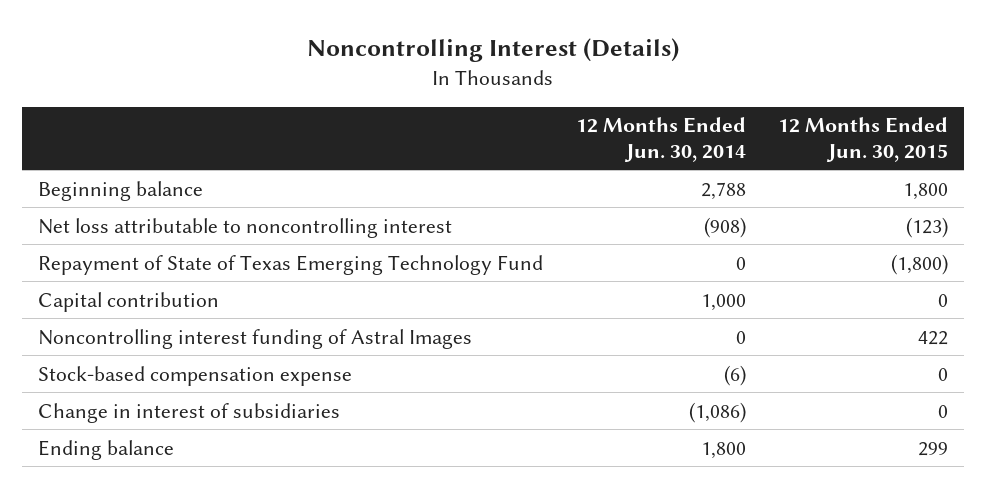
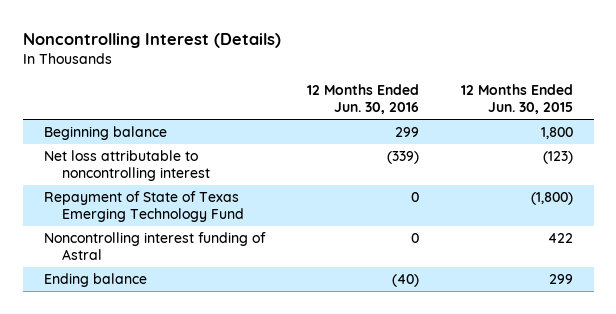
- | 12 Months Ended Jun. 30, 2014 | 12 Months Ended Jun. 30, 2015
+ | 12 Months Ended Jun. 30, 2016 | 12 Months Ended Jun. 30, 2015
- Capital contribution | 1,000 | 0
- Noncontrolling interest funding of Astral Images | 0 | 422
- Stock-based compensation expense | (6) | 0
- Change in interest of subsidiaries | (1,086) | 0
+ Noncontrolling interest funding of Astral | 0 | 422

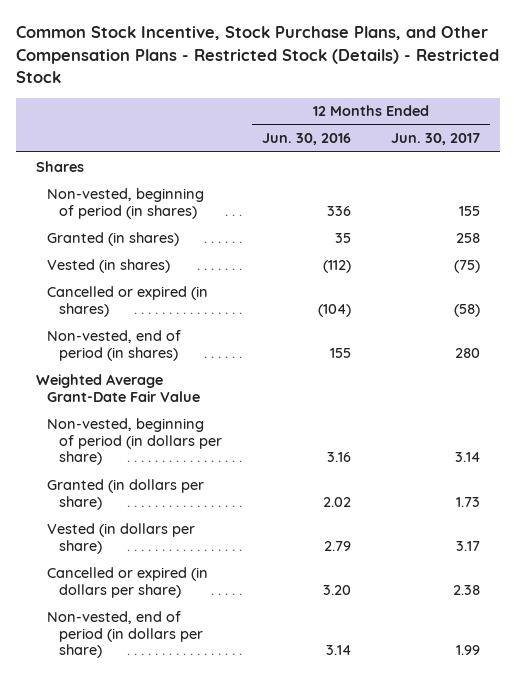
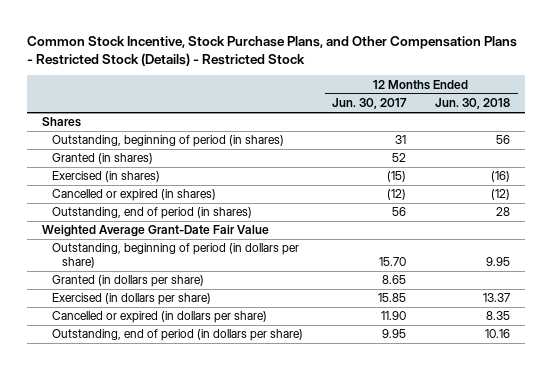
- | 12 Months Ended Jun. 30, 2016 | 12 Months Ended Jun. 30, 2017
+ | 12 Months Ended Jun. 30, 2017 | 12 Months Ended Jun. 30, 2018
- Non-vested, beginning of period (in shares) | 336 | 155
- Granted (in shares) | 35 | 258
- Vested (in shares) | (112) | (75)
- Cancelled or expired (in shares) | (104) | (58)
- Non-vested, end of period (in shares) | 155 | 280
+ Outstanding, beginning of period (in shares) | 31 | 56
+ Granted (in shares) | 52 |
+ Exercised (in shares) | (15) | (16)
+ Cancelled or expired (in shares) | (12) | (12)
+ Outstanding, end of period (in shares) | 56 | 28
- Non-vested, beginning of period (in dollars per share) | 3.16 | 3.14
- Granted (in dollars per share) | 2.02 | 1.73
- Vested (in dollars per share) | 2.79 | 3.17
- Cancelled or expired (in dollars per share) | 3.20 | 2.38
- Non-vested, end of period (in dollars per share) | 3.14 | 1.99
+ Outstanding, beginning of period (in dollars per share) | 15.70 | 9.95
+ Granted (in dollars per share) | 8.65 |
+ Exercised (in dollars per share) | 15.85 | 13.37
+ Cancelled or expired (in dollars per share) | 11.90 | 8.35
+ Outstanding, end of period (in dollars per share) | 9.95 | 10.16

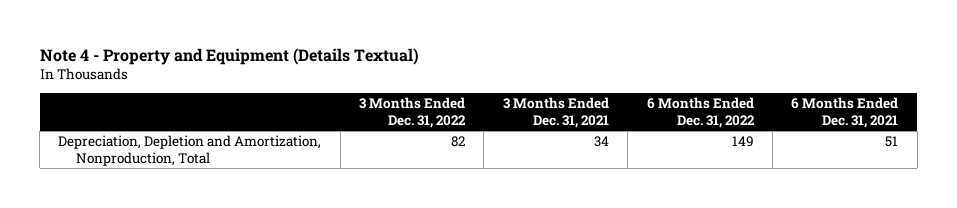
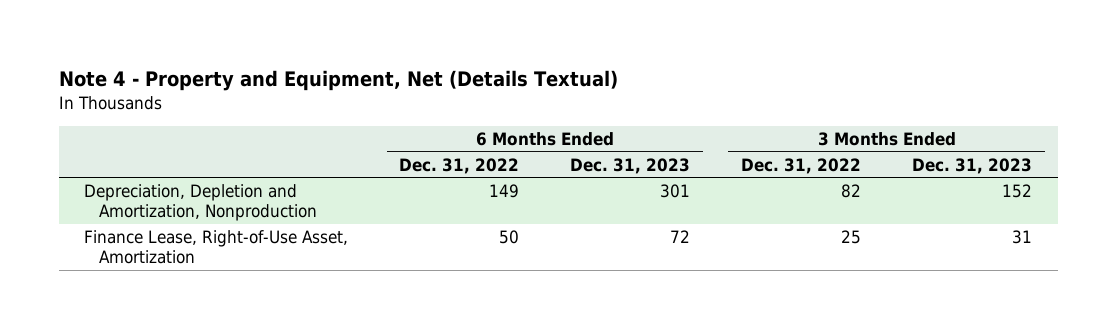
- Note 4 - Property and Equipment (Details Textual)
+ Note 4 - Property and Equipment, Net (Details Textual)
- | 3 Months Ended Dec. 31, 2022 | 3 Months Ended Dec. 31, 2021 | 6 Months Ended Dec. 31, 2022 | 6 Months Ended Dec. 31, 2021
+ | 6 Months Ended Dec. 31, 2022 | 6 Months Ended Dec. 31, 2023 | 3 Months Ended Dec. 31, 2022 | 3 Months Ended Dec. 31, 2023
- Depreciation, Depletion and Amortization, Nonproduction, Total | 82 | 34 | 149 | 51
+ Depreciation, Depletion and Amortization, Nonproduction | 149 | 301 | 82 | 152
+ Finance Lease, Right-of-Use Asset, Amortization | 50 | 72 | 25 | 31

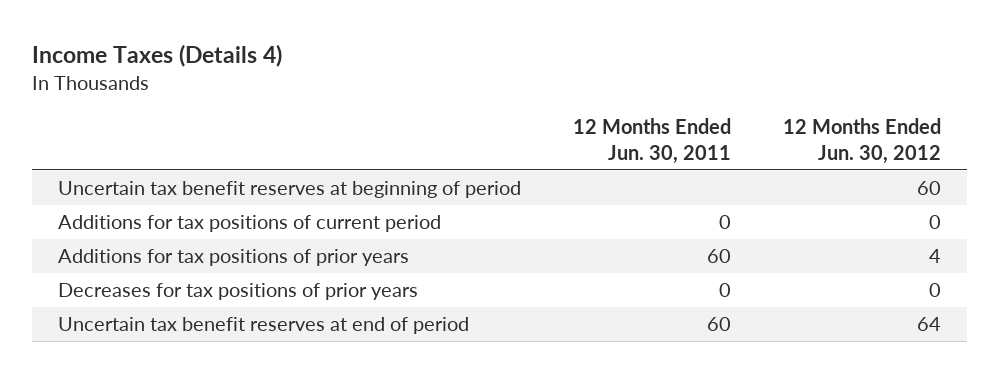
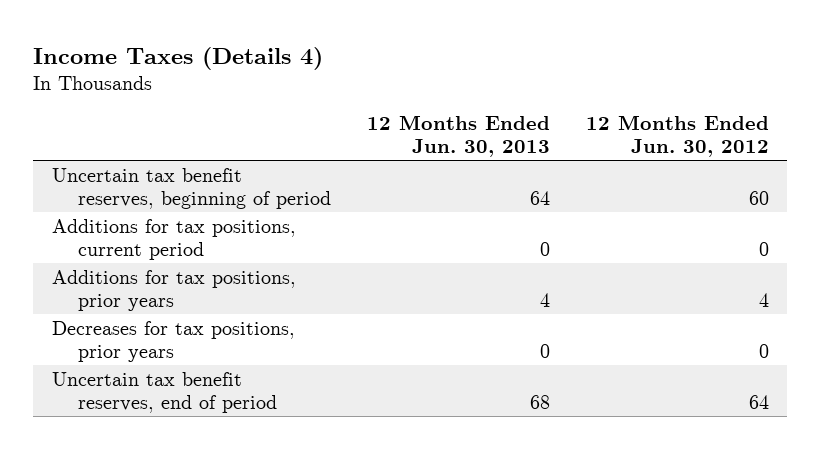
- | 12 Months Ended Jun. 30, 2011 | 12 Months Ended Jun. 30, 2012
+ | 12 Months Ended Jun. 30, 2013 | 12 Months Ended Jun. 30, 2012
- Uncertain tax benefit reserves at beginning of period | | 60
- Additions for tax positions of current period | 0 | 0
- Additions for tax positions of prior years | 60 | 4
- Decreases for tax positions of prior years | 0 | 0
- Uncertain tax benefit reserves at end of period | 60 | 64
+ Uncertain tax benefit reserves, beginning of period | 64 | 60
+ Additions for tax positions, current period | 0 | 0
+ Additions for tax positions, prior years | 4 | 4
+ Decreases for tax positions, prior years | 0 | 0
+ Uncertain tax benefit reserves, end of period | 68 | 64

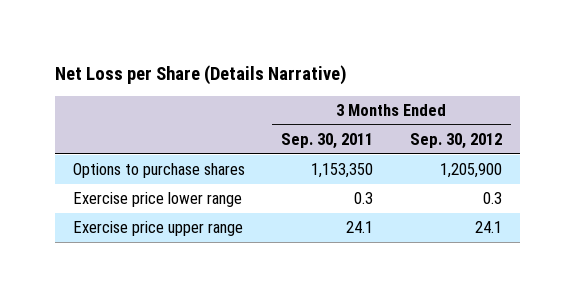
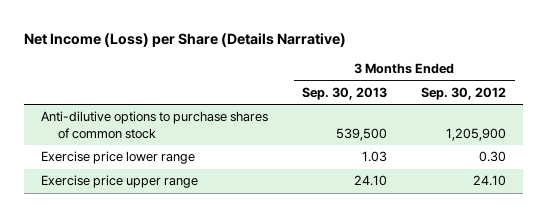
- Net Loss per Share (Details Narrative)
+ Net Income (Loss) per Share (Details Narrative)
- | 3 Months Ended Sep. 30, 2011 | 3 Months Ended Sep. 30, 2012
+ | 3 Months Ended Sep. 30, 2013 | 3 Months Ended Sep. 30, 2012
- Options to purchase shares | 1,153,350 | 1,205,900
- Exercise price lower range | 0.3 | 0.3
- Exercise price upper range | 24.1 | 24.1
+ Anti-dilutive options to purchase shares of common stock | 539,500 | 1,205,900
+ Exercise price lower range | 1.03 | 0.30
+ Exercise price upper range | 24.10 | 24.10

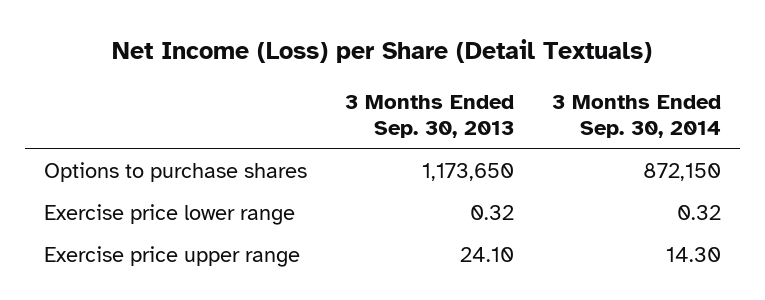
- Net Income (Loss) per Share (Details Narrative)
+ Net Income (Loss) per Share (Detail Textuals)
- | 3 Months Ended Sep. 30, 2013 | 3 Months Ended Sep. 30, 2012
+ | 3 Months Ended Sep. 30, 2013 | 3 Months Ended Sep. 30, 2014
- Anti-dilutive options to purchase shares of common stock | 539,500 | 1,205,900
- Exercise price lower range | 1.03 | 0.30
+ Options to purchase shares | 1,173,650 | 872,150
+ Exercise price lower range | 0.32 | 0.32

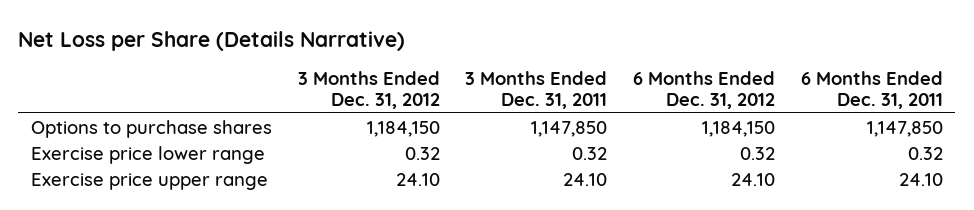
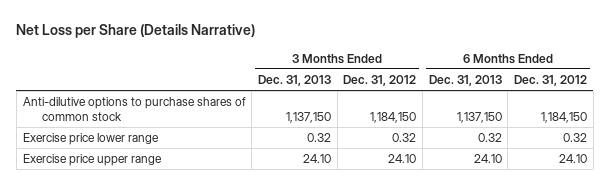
- | 3 Months Ended Dec. 31, 2012 | 3 Months Ended Dec. 31, 2011 | 6 Months Ended Dec. 31, 2012 | 6 Months Ended Dec. 31, 2011
+ | 3 Months Ended Dec. 31, 2013 | 3 Months Ended Dec. 31, 2012 | 6 Months Ended Dec. 31, 2013 | 6 Months Ended Dec. 31, 2012
- Options to purchase shares | 1,184,150 | 1,147,850 | 1,184,150 | 1,147,850
+ Anti-dilutive options to purchase shares of common stock | 1,137,150 | 1,184,150 | 1,137,150 | 1,184,150

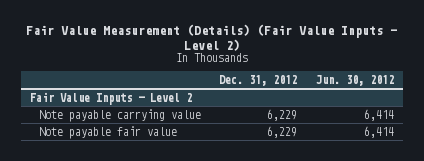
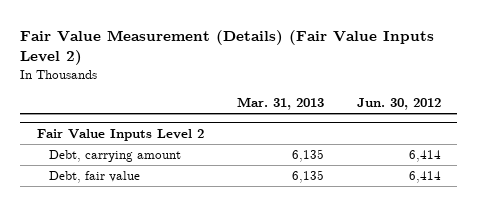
- Fair Value Measurement (Details) (Fair Value Inputs - Level 2)
+ Fair Value Measurement (Details) (Fair Value Inputs Level 2)
- | Dec. 31, 2012 | Jun. 30, 2012
+ | Mar. 31, 2013 | Jun. 30, 2012
- Fair Value Inputs - Level 2
- Note payable carrying value | 6,229 | 6,414
- Note payable fair value | 6,229 | 6,414
+ Fair Value Inputs Level 2
+ Debt, carrying amount | 6,135 | 6,414
+ Debt, fair value | 6,135 | 6,414

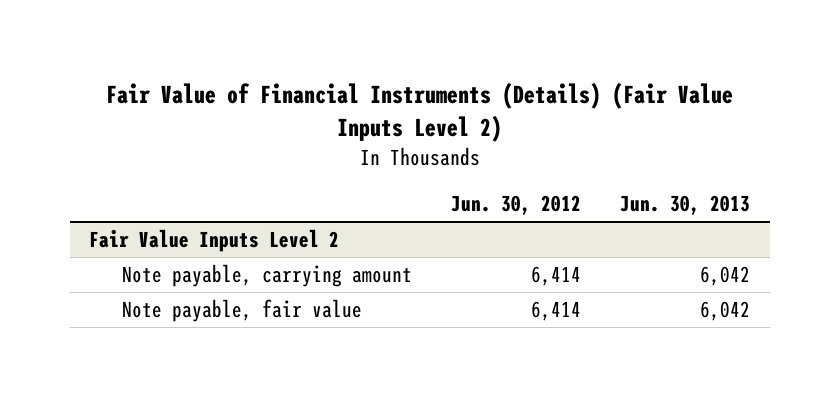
- Fair Value Measurement (Details) (Fair Value Inputs Level 2)
+ Fair Value of Financial Instruments (Details) (Fair Value Inputs Level 2)
- | Mar. 31, 2013 | Jun. 30, 2012
+ | Jun. 30, 2012 | Jun. 30, 2013
@ Fair Value Inputs Level 2
- Debt, carrying amount | 6,135 | 6,414
- Debt, fair value | 6,135 | 6,414
+ Note payable, carrying amount | 6,414 | 6,042
+ Note payable, fair value | 6,414 | 6,042

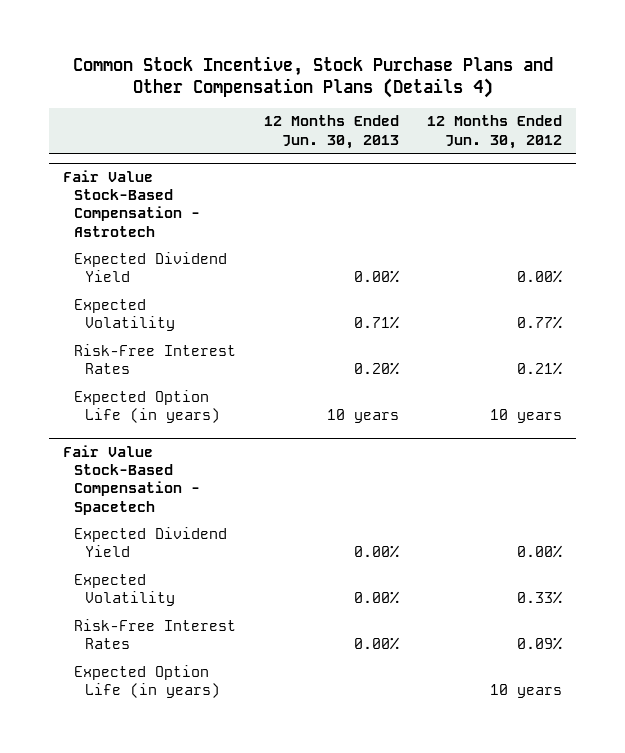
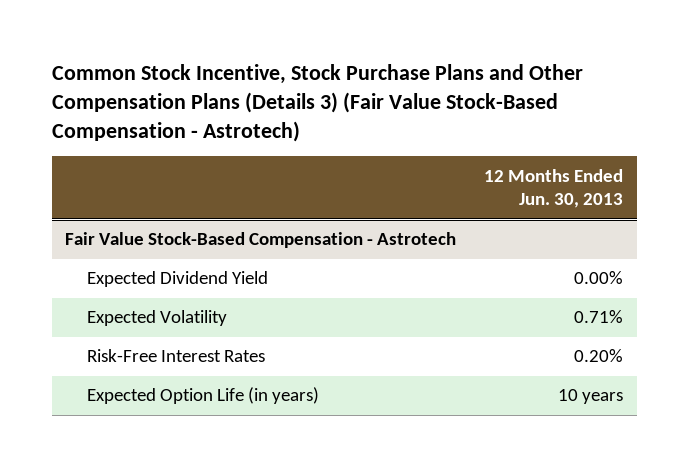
- Common Stock Incentive, Stock Purchase Plans and Other Compensation Plans (Details 4)
+ Common Stock Incentive, Stock Purchase Plans and Other Compensation Plans (Details 3) (Fair Value Stock-Based Compensation - Astrotech)
- | 12 Months Ended Jun. 30, 2013 | 12 Months Ended Jun. 30, 2012
+ | 12 Months Ended Jun. 30, 2013
- Fair Value Stock-Based Compensation - Spacetech
- Expected Dividend Yield | 0.00% | 0.00%
- Expected Volatility | 0.00% | 0.33%
- Risk-Free Interest Rates | 0.00% | 0.09%
- Expected Option Life (in years) | | 10 years

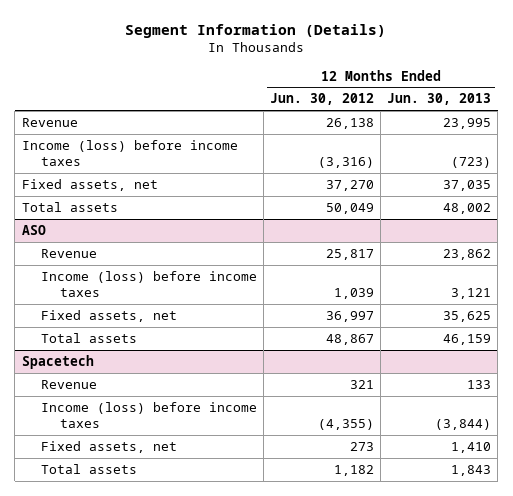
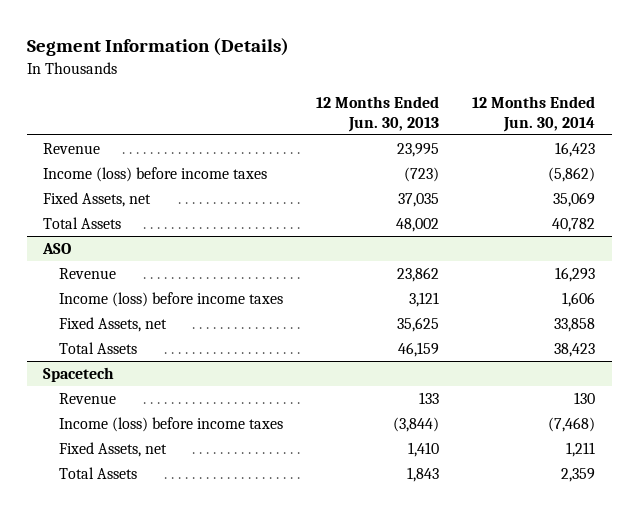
- | 12 Months Ended Jun. 30, 2012 | 12 Months Ended Jun. 30, 2013
+ | 12 Months Ended Jun. 30, 2013 | 12 Months Ended Jun. 30, 2014
- Fixed assets, net | 37,270 | 37,035
- Total assets | 50,049 | 48,002
+ Fixed Assets, net | 37,035 | 35,069
+ Total Assets | 48,002 | 40,782
@ ASO
- Fixed assets, net | 36,997 | 35,625
- Total assets | 48,867 | 46,159
+ Fixed Assets, net | 35,625 | 33,858
+ Total Assets | 46,159 | 38,423
@ Spacetech
- Fixed assets, net | 273 | 1,410
- Total assets | 1,182 | 1,843
+ Fixed Assets, net | 1,410 | 1,211
+ Total Assets | 1,843 | 2,359

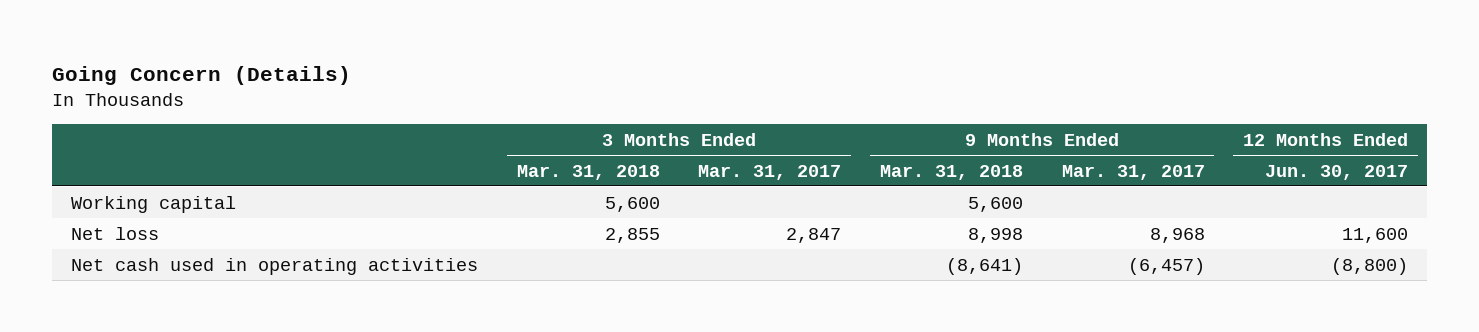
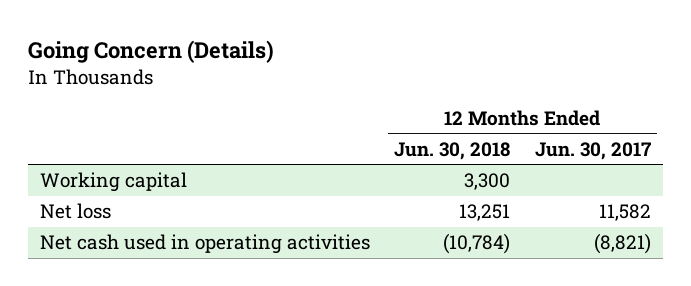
- | 3 Months Ended Mar. 31, 2018 | 3 Months Ended Mar. 31, 2017 | 9 Months Ended Mar. 31, 2018 | 9 Months Ended Mar. 31, 2017 | 12 Months Ended Jun. 30, 2017
+ | 12 Months Ended Jun. 30, 2018 | 12 Months Ended Jun. 30, 2017
- Net loss | 2,855 | 2,847 | 8,998 | 8,968 | 11,600
- Net cash used in operating activities | | | (8,641) | (6,457) | (8,800)
+ Net loss | 13,251 | 11,582
+ Net cash used in operating activities | (10,784) | (8,821)

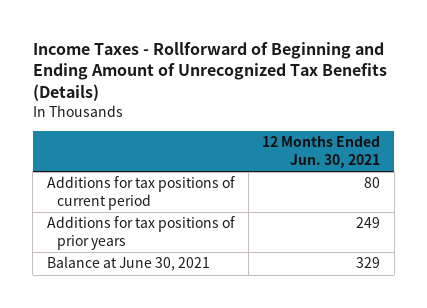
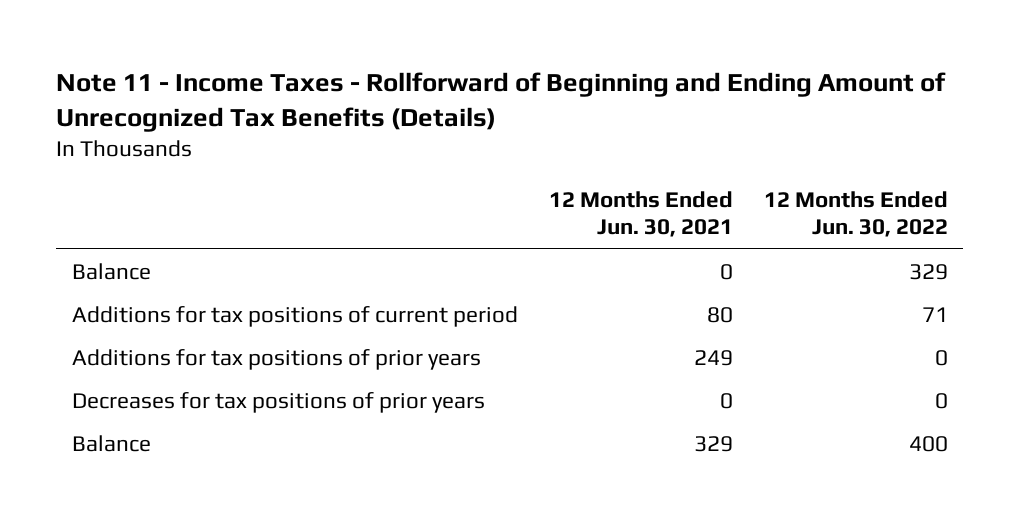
- Income Taxes - Rollforward of Beginning and Ending Amount of Unrecognized Tax Benefits (Details)
+ Note 11 - Income Taxes - Rollforward of Beginning and Ending Amount of Unrecognized Tax Benefits (Details)
- | 12 Months Ended Jun. 30, 2021
+ | 12 Months Ended Jun. 30, 2021 | 12 Months Ended Jun. 30, 2022
+ Balance | 0 | 329
- Balance at June 30, 2021 | 329
+ Decreases for tax positions of prior years | 0 | 0
+ Balance | 329 | 400

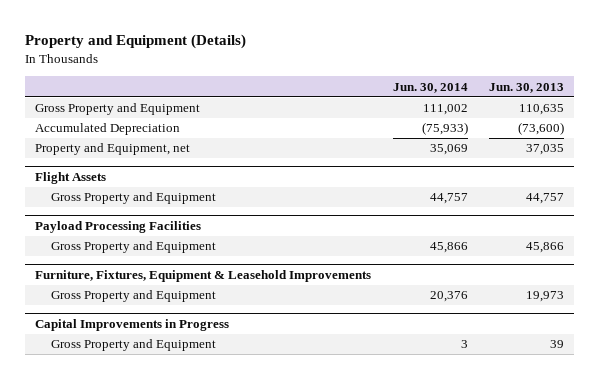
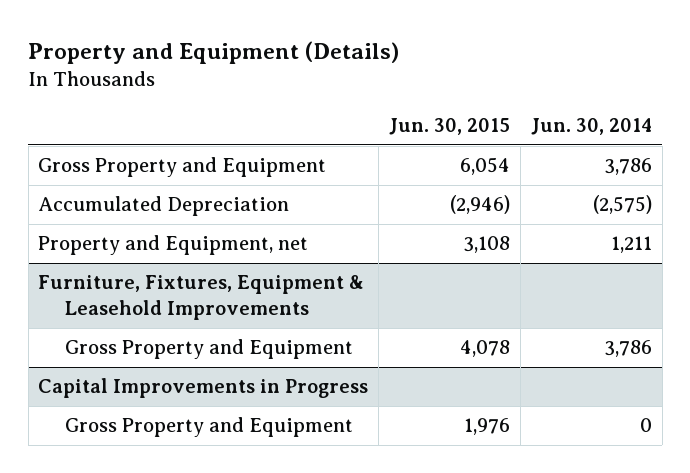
- | Jun. 30, 2014 | Jun. 30, 2013
+ | Jun. 30, 2015 | Jun. 30, 2014
- Gross Property and Equipment | 111,002 | 110,635
- Accumulated Depreciation | (75,933) | (73,600)
- Property and Equipment, net | 35,069 | 37,035
- Flight Assets
- Gross Property and Equipment | 44,757 | 44,757
- Payload Processing Facilities
- Gross Property and Equipment | 45,866 | 45,866
+ Gross Property and Equipment | 6,054 | 3,786
+ Accumulated Depreciation | (2,946) | (2,575)
+ Property and Equipment, net | 3,108 | 1,211
@ Furniture, Fixtures, Equipment & Leasehold Improvements
- Gross Property and Equipment | 20,376 | 19,973
+ Gross Property and Equipment | 4,078 | 3,786
@ Capital Improvements in Progress
- Gross Property and Equipment | 3 | 39
+ Gross Property and Equipment | 1,976 | 0

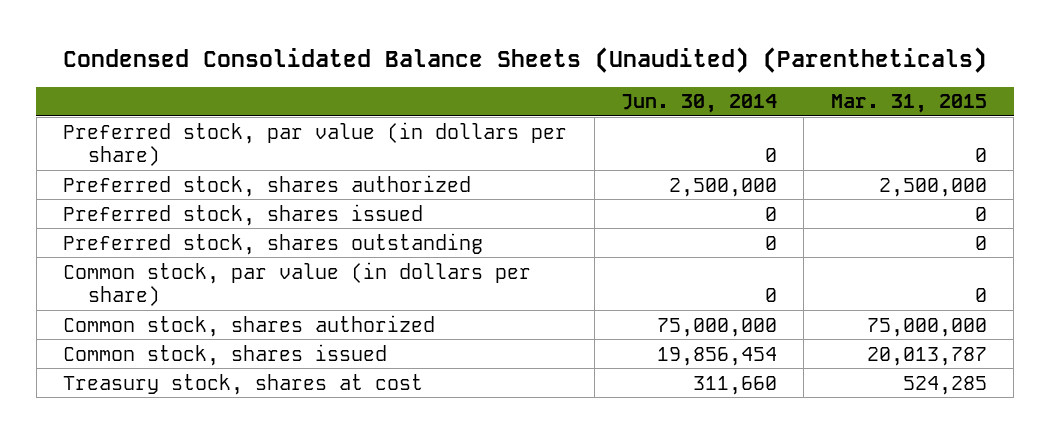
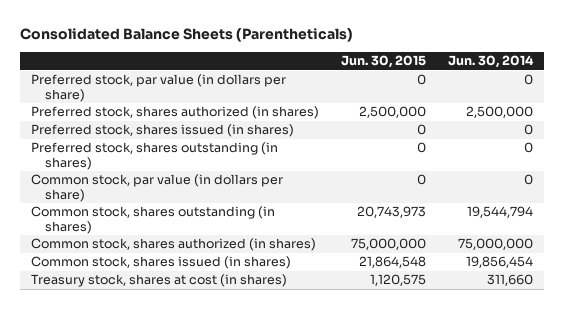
- Condensed Consolidated Balance Sheets (Unaudited) (Parentheticals)
+ Consolidated Balance Sheets (Parentheticals)
- | Jun. 30, 2014 | Mar. 31, 2015
+ | Jun. 30, 2015 | Jun. 30, 2014
- Preferred stock, shares authorized | 2,500,000 | 2,500,000
- Preferred stock, shares issued | 0 | 0
- Preferred stock, shares outstanding | 0 | 0
+ Preferred stock, shares authorized (in shares) | 2,500,000 | 2,500,000
+ Preferred stock, shares issued (in shares) | 0 | 0
+ Preferred stock, shares outstanding (in shares) | 0 | 0
- Common stock, shares authorized | 75,000,000 | 75,000,000
- Common stock, shares issued | 19,856,454 | 20,013,787
- Treasury stock, shares at cost | 311,660 | 524,285
+ Common stock, shares outstanding (in shares) | 20,743,973 | 19,544,794
+ Common stock, shares authorized (in shares) | 75,000,000 | 75,000,000
+ Common stock, shares issued (in shares) | 21,864,548 | 19,856,454
+ Treasury stock, shares at cost (in shares) | 1,120,575 | 311,660

